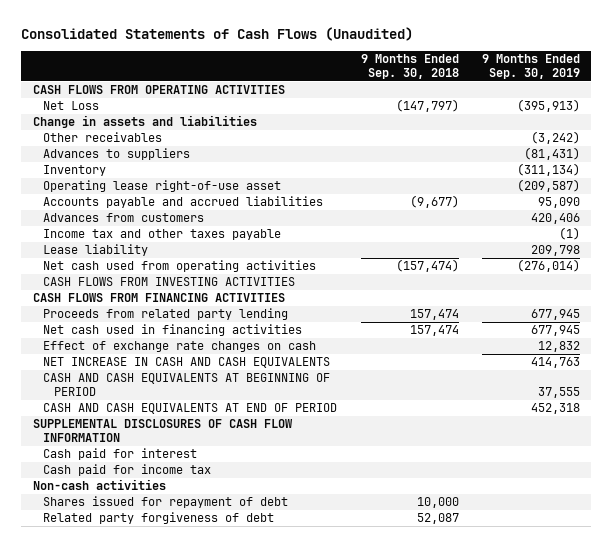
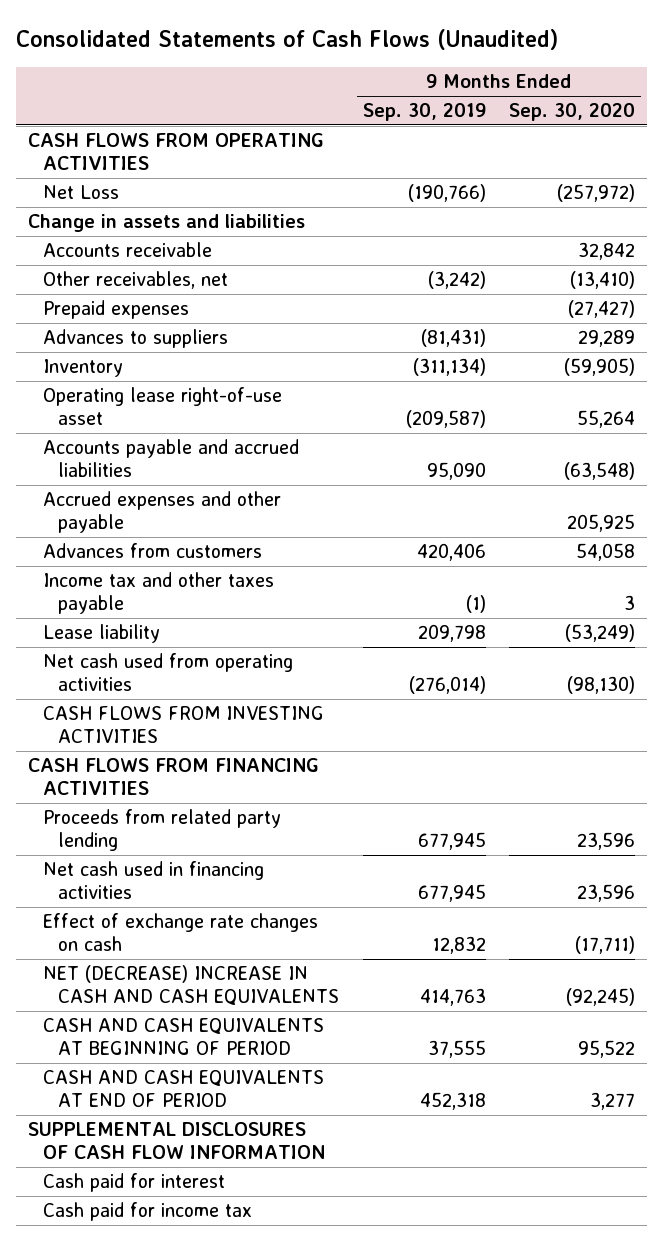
- | 9 Months Ended Sep. 30, 2018 | 9 Months Ended Sep. 30, 2019
+ | 9 Months Ended Sep. 30, 2019 | 9 Months Ended Sep. 30, 2020
- Net Loss | (147,797) | (395,913)
+ Net Loss | (190,766) | (257,972)
- Other receivables | | (3,242)
+ Accounts receivable | | 32,842
+ Other receivables, net | (3,242) | (13,410)
+ Prepaid expenses | | (27,427)
+ Accrued expenses and other payable | | 205,925
- NET INCREASE IN CASH AND CASH EQUIVALENTS | | 414,763
+ NET (DECREASE) INCREASE IN CASH AND CASH EQUIVALENTS | 414,763 | (92,245)
- Non-cash activities
- Shares issued for repayment of debt | 10,000 |
- Related party forgiveness of debt | 52,087 |

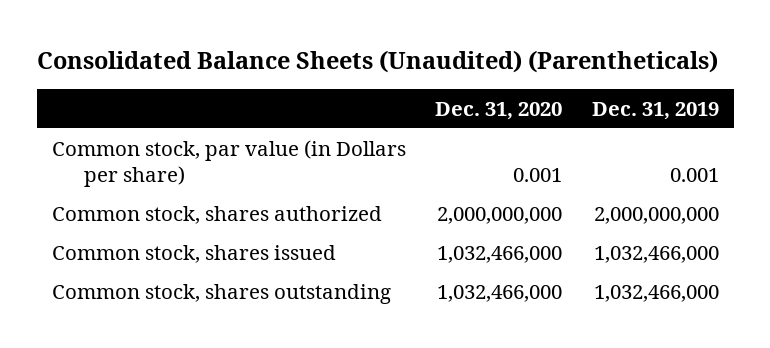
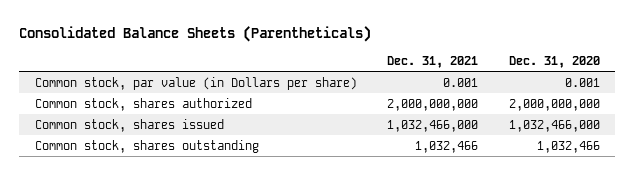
- Consolidated Balance Sheets (Unaudited) (Parentheticals)
+ Consolidated Balance Sheets (Parentheticals)
- | Dec. 31, 2020 | Dec. 31, 2019
+ | Dec. 31, 2021 | Dec. 31, 2020
- Common stock, shares outstanding | 1,032,466,000 | 1,032,466,000
+ Common stock, shares outstanding | 1,032,466 | 1,032,466

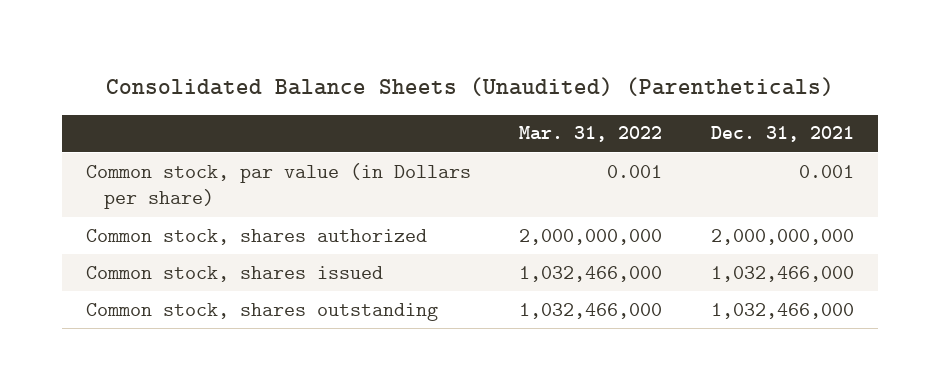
- Consolidated Balance Sheets (Parentheticals)
+ Consolidated Balance Sheets (Unaudited) (Parentheticals)
- | Dec. 31, 2021 | Dec. 31, 2020
+ | Mar. 31, 2022 | Dec. 31, 2021
- Common stock, shares outstanding | 1,032,466 | 1,032,466
+ Common stock, shares outstanding | 1,032,466,000 | 1,032,466,000

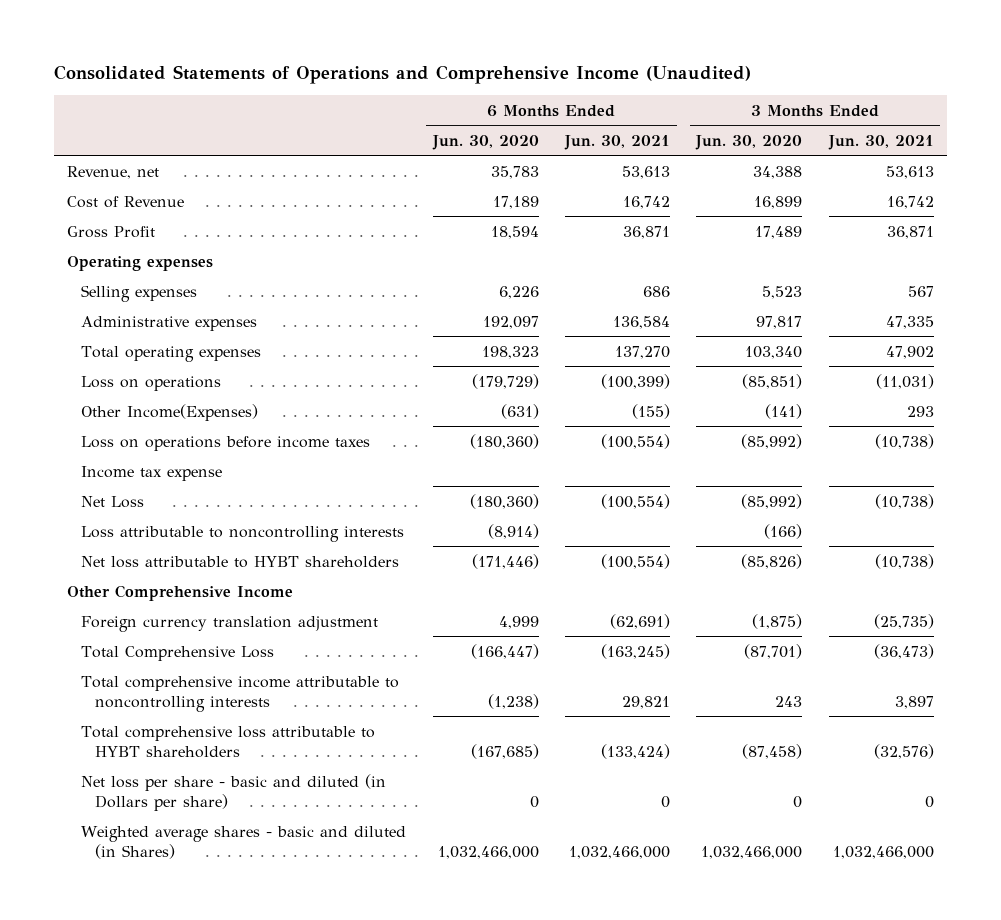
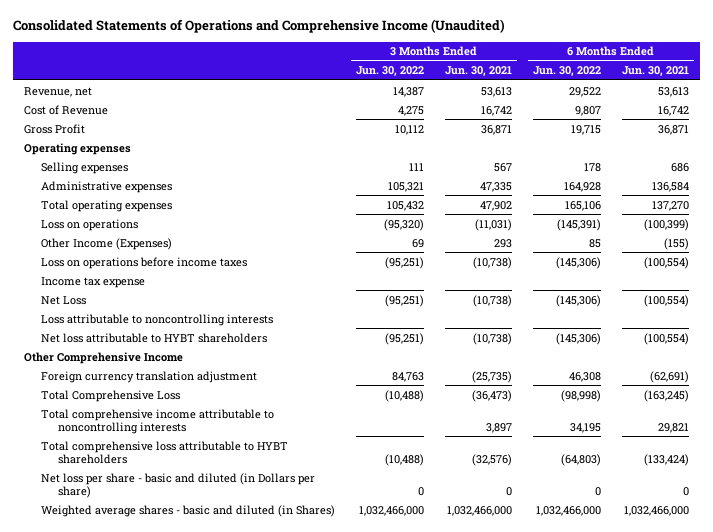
- | 6 Months Ended Jun. 30, 2020 | 6 Months Ended Jun. 30, 2021 | 3 Months Ended Jun. 30, 2020 | 3 Months Ended Jun. 30, 2021
+ | 3 Months Ended Jun. 30, 2022 | 3 Months Ended Jun. 30, 2021 | 6 Months Ended Jun. 30, 2022 | 6 Months Ended Jun. 30, 2021
- Other Income(Expenses) | (631) | (155) | (141) | 293
+ Other Income (Expenses) | 69 | 293 | 85 | (155)

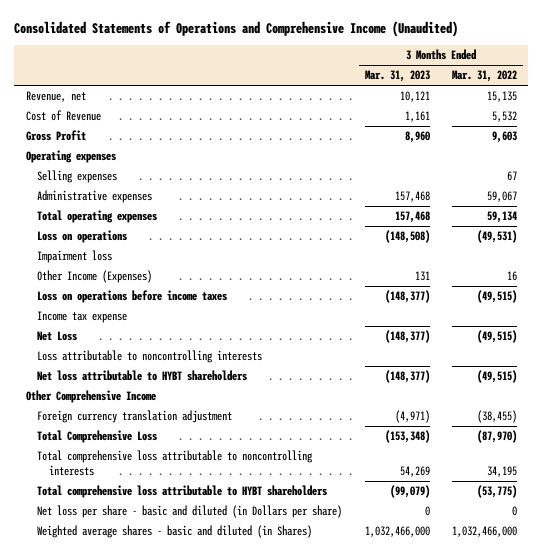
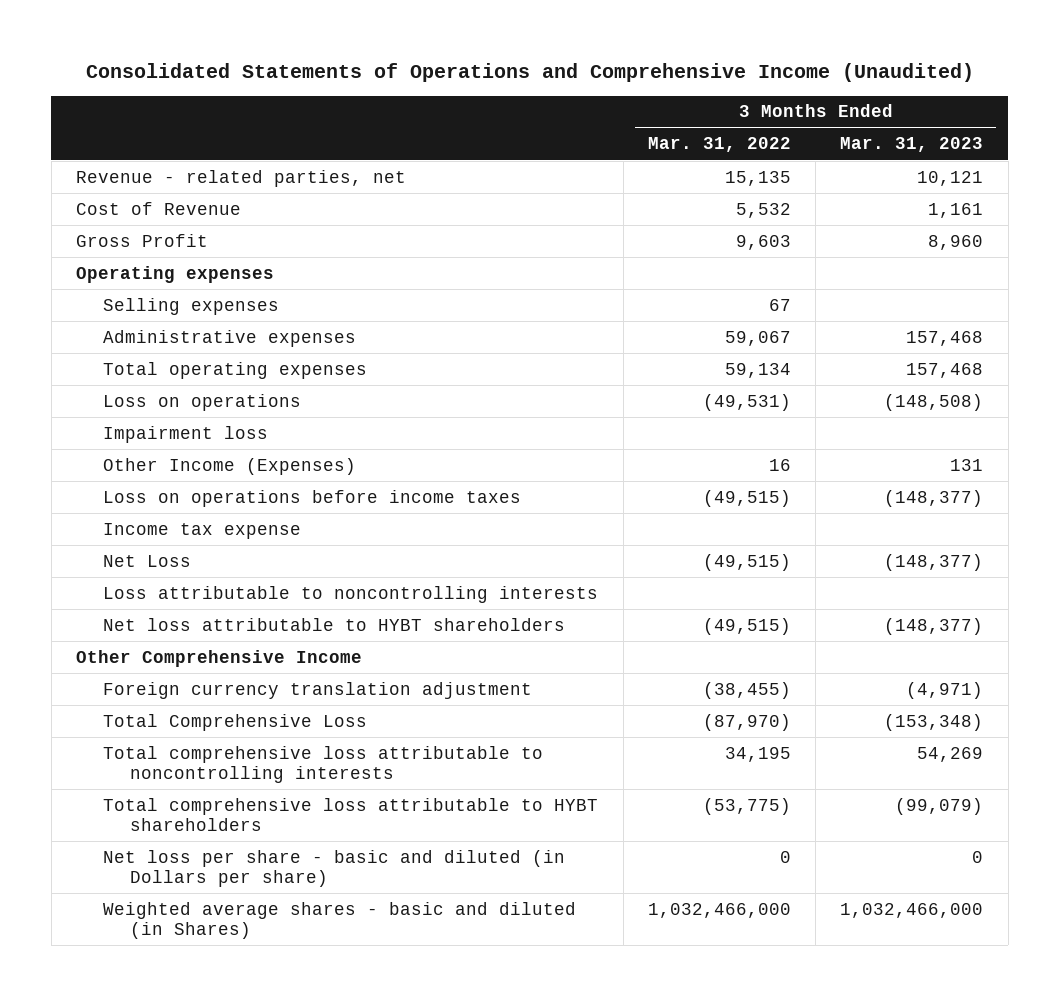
- | 3 Months Ended Mar. 31, 2023 | 3 Months Ended Mar. 31, 2022
+ | 3 Months Ended Mar. 31, 2022 | 3 Months Ended Mar. 31, 2023
- Revenue, net | 10,121 | 15,135
+ Revenue - related parties, net | 15,135 | 10,121

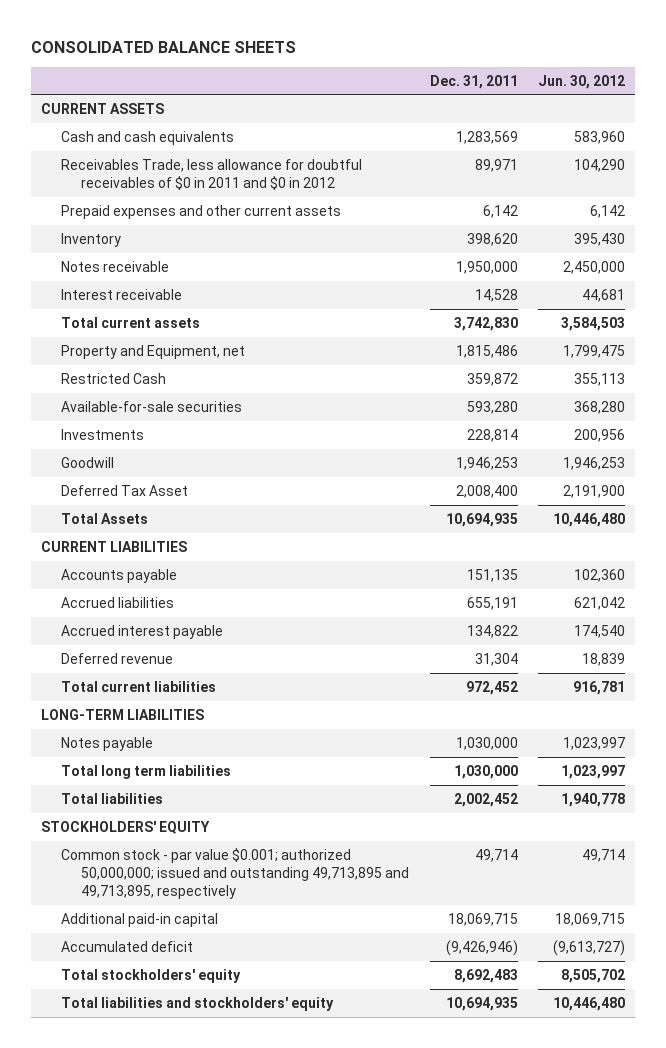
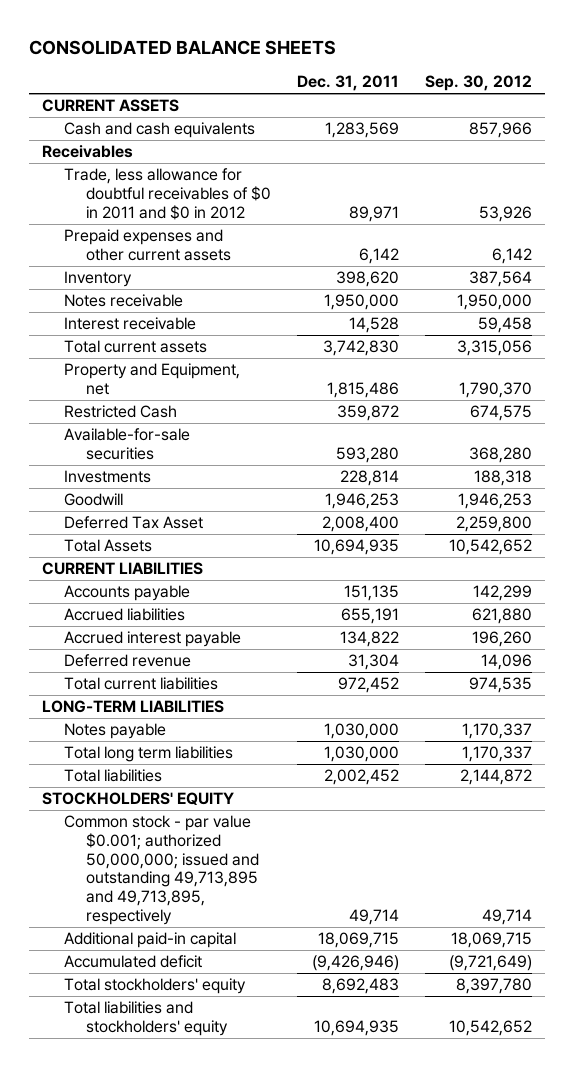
- | Dec. 31, 2011 | Jun. 30, 2012
+ | Dec. 31, 2011 | Sep. 30, 2012
- Receivables Trade, less allowance for doubtful receivables of $0 in 2011 and $0 in 2012 | 89,971 | 104,290
+ Receivables
+ Trade, less allowance for doubtful receivables of $0 in 2011 and $0 in 2012 | 89,971 | 53,926

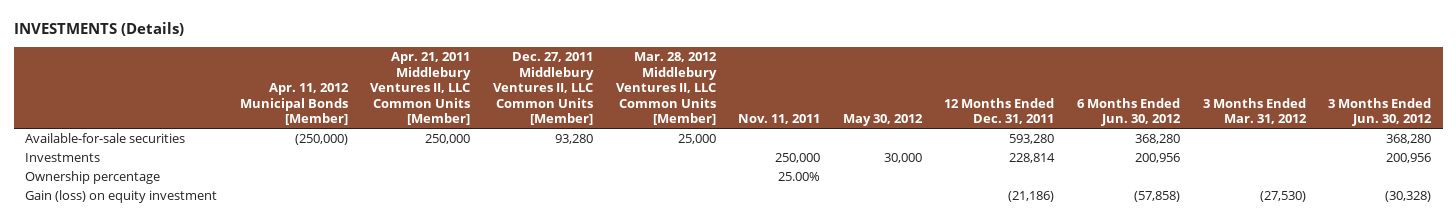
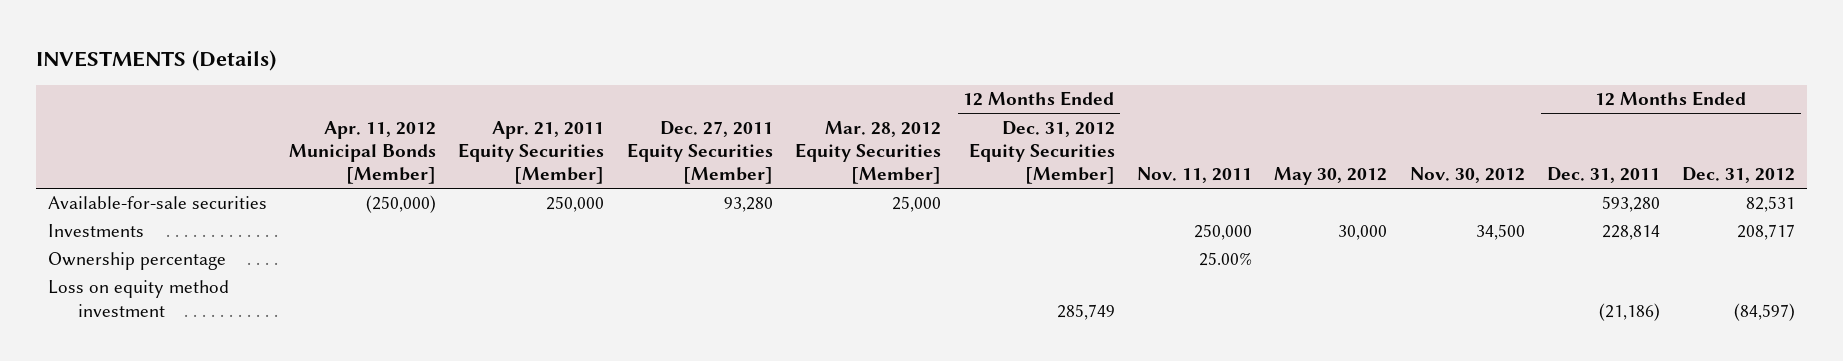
- | Apr. 11, 2012 Municipal Bonds [Member] | Apr. 21, 2011 Middlebury Ventures II, LLC Common Units [Member] | Dec. 27, 2011 Middlebury Ventures II, LLC Common Units [Member] | Mar. 28, 2012 Middlebury Ventures II, LLC Common Units [Member] | Nov. 11, 2011 | May 30, 2012 | 12 Months Ended Dec. 31, 2011 | 6 Months Ended Jun. 30, 2012 | 3 Months Ended Mar. 31, 2012 | 3 Months Ended Jun. 30, 2012
+ | Apr. 11, 2012 Municipal Bonds [Member] | Apr. 21, 2011 Equity Securities [Member] | Dec. 27, 2011 Equity Securities [Member] | Mar. 28, 2012 Equity Securities [Member] | 12 Months Ended Dec. 31, 2012 Equity Securities [Member] | Nov. 11, 2011 | May 30, 2012 | Nov. 30, 2012 | 12 Months Ended Dec. 31, 2011 | 12 Months Ended Dec. 31, 2012
- Gain (loss) on equity investment | | | | | | | (21,186) | (57,858) | (27,530) | (30,328)
+ Loss on equity method investment | | | | | 285,749 | | | | (21,186) | (84,597)

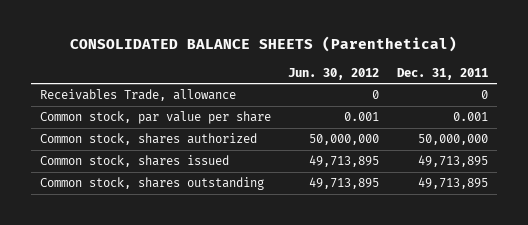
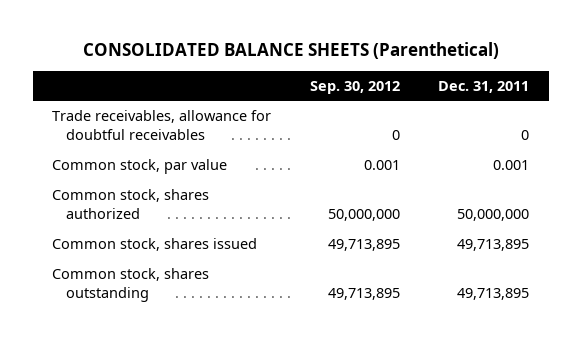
- | Jun. 30, 2012 | Dec. 31, 2011
+ | Sep. 30, 2012 | Dec. 31, 2011
- Receivables Trade, allowance | 0 | 0
- Common stock, par value per share | 0.001 | 0.001
+ Trade receivables, allowance for doubtful receivables | 0 | 0
+ Common stock, par value | 0.001 | 0.001

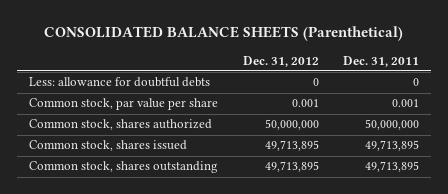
- | Sep. 30, 2012 | Dec. 31, 2011
+ | Dec. 31, 2012 | Dec. 31, 2011
- Trade receivables, allowance for doubtful receivables | 0 | 0
- Common stock, par value | 0.001 | 0.001
+ Less: allowance for doubtful debts | 0 | 0
+ Common stock, par value per share | 0.001 | 0.001

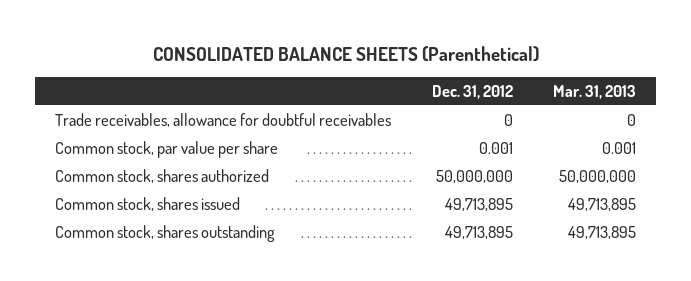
- | Dec. 31, 2012 | Dec. 31, 2011
+ | Dec. 31, 2012 | Mar. 31, 2013
- Less: allowance for doubtful debts | 0 | 0
+ Trade receivables, allowance for doubtful receivables | 0 | 0

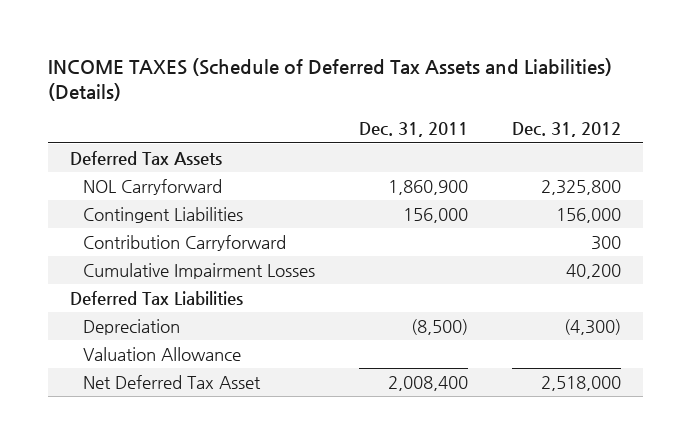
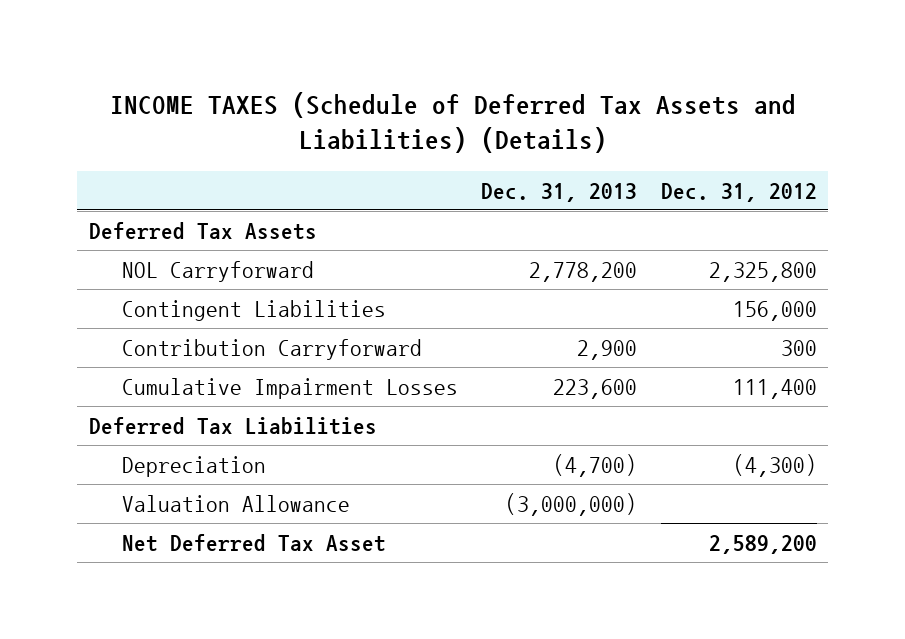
- | Dec. 31, 2011 | Dec. 31, 2012
+ | Dec. 31, 2013 | Dec. 31, 2012
- Cumulative Impairment Losses | | 40,200
+ Cumulative Impairment Losses | 223,600 | 111,400
- Net Deferred Tax Asset | 2,008,400 | 2,518,000
+ Net Deferred Tax Asset | | 2,589,200

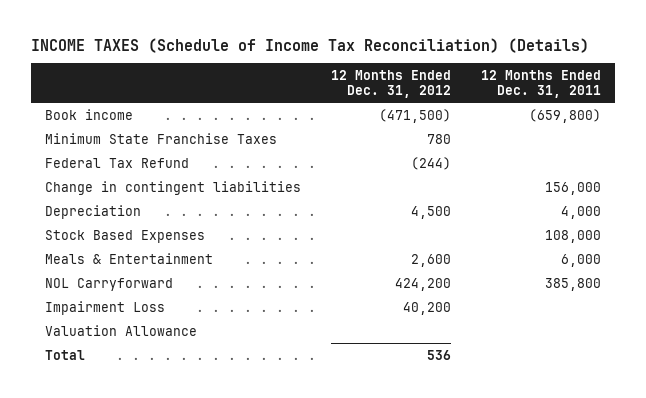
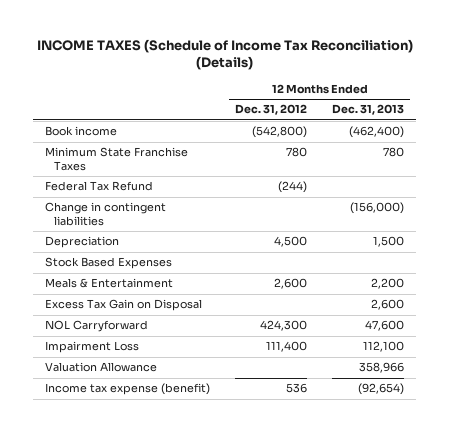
- | 12 Months Ended Dec. 31, 2012 | 12 Months Ended Dec. 31, 2011
+ | 12 Months Ended Dec. 31, 2012 | 12 Months Ended Dec. 31, 2013
- Book income | (471,500) | (659,800)
+ Book income | (542,800) | (462,400)
- NOL Carryforward | 424,200 | 385,800
- Impairment Loss | 40,200 |
+ Excess Tax Gain on Disposal | | 2,600
+ NOL Carryforward | 424,300 | 47,600
+ Impairment Loss | 111,400 | 112,100
- Total | 536 |
+ Income tax expense (benefit) | 536 | (92,654)

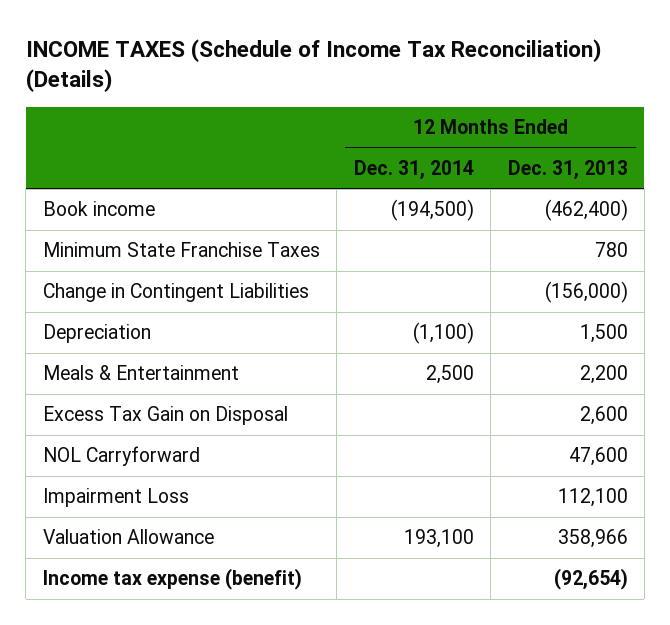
- | 12 Months Ended Dec. 31, 2012 | 12 Months Ended Dec. 31, 2013
+ | 12 Months Ended Dec. 31, 2014 | 12 Months Ended Dec. 31, 2013
- Federal Tax Refund | (244) |
- Change in contingent liabilities | | (156,000)
+ Change in Contingent Liabilities | | (156,000)
- Stock Based Expenses

